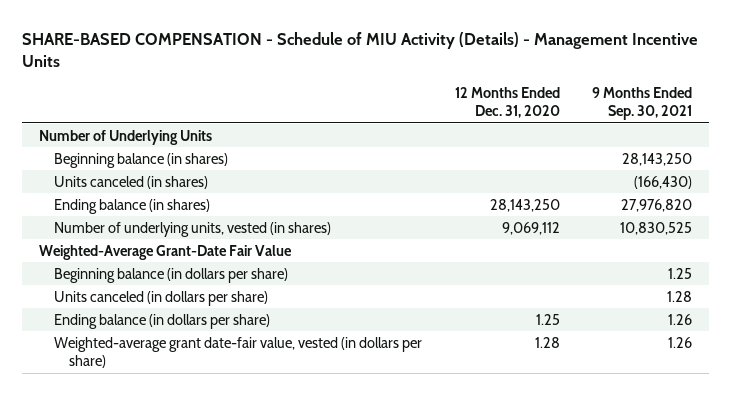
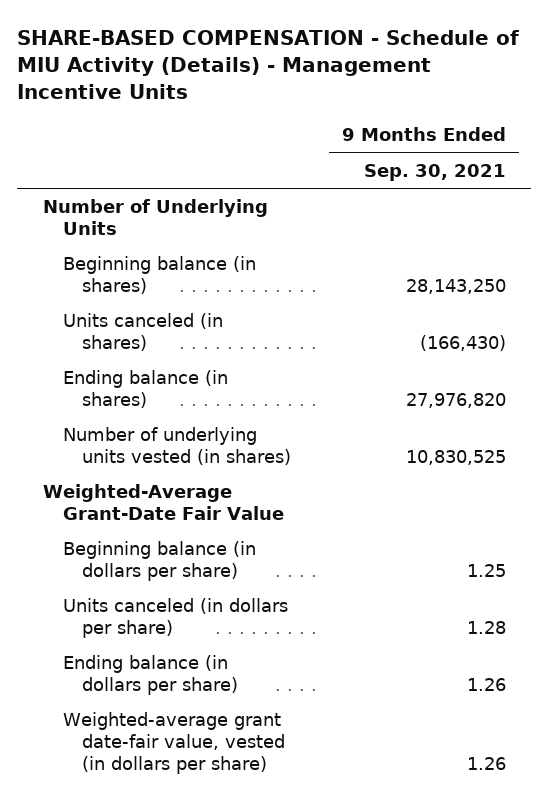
- | 12 Months Ended Dec. 31, 2020 | 9 Months Ended Sep. 30, 2021
+ | 9 Months Ended Sep. 30, 2021
- Number of underlying units, vested (in shares) | 9,069,112 | 10,830,525
+ Number of underlying units vested (in shares) | 10,830,525

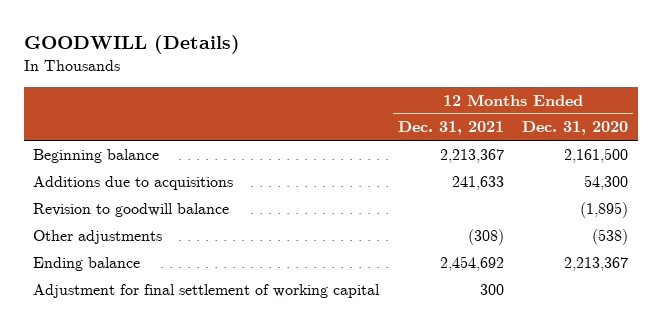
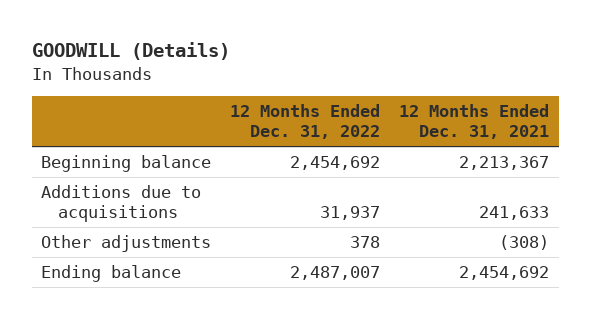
- | 12 Months Ended Dec. 31, 2021 | 12 Months Ended Dec. 31, 2020
+ | 12 Months Ended Dec. 31, 2022 | 12 Months Ended Dec. 31, 2021
- Revision to goodwill balance | | (1,895)
- Adjustment for final settlement of working capital | 300 |

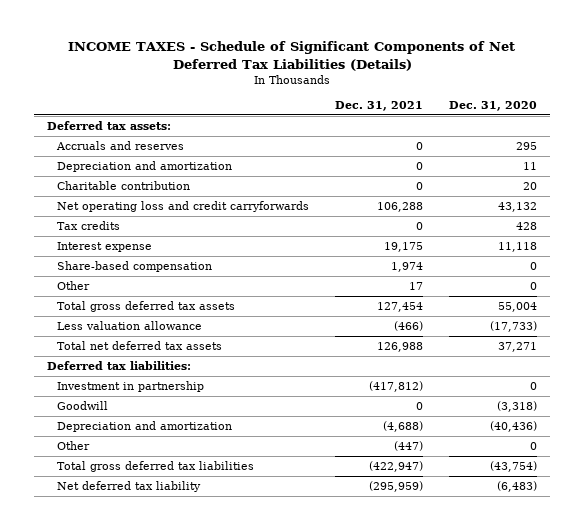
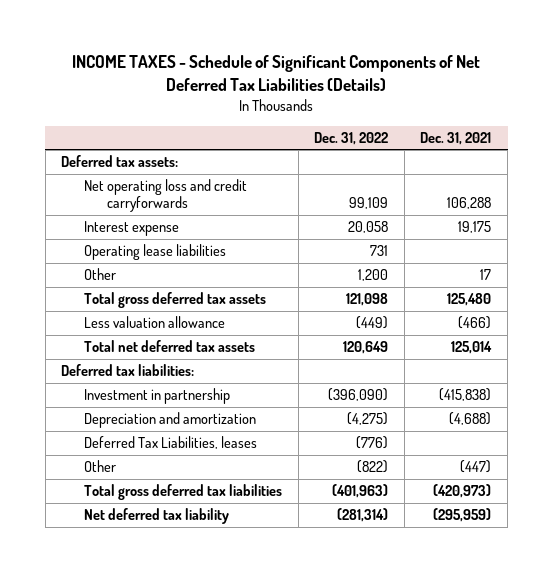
- | Dec. 31, 2021 | Dec. 31, 2020
+ | Dec. 31, 2022 | Dec. 31, 2021
- Accruals and reserves | 0 | 295
- Depreciation and amortization | 0 | 11
- Charitable contribution | 0 | 20
- Tax credits | 0 | 428
- Share-based compensation | 1,974 | 0
+ Operating lease liabilities | 731 |
- Total gross deferred tax assets | 127,454 | 55,004
+ Total gross deferred tax assets | 121,098 | 125,480
- Total net deferred tax assets | 126,988 | 37,271
+ Total net deferred tax assets | 120,649 | 125,014
- Investment in partnership | (417,812) | 0
- Goodwill | 0 | (3,318)
+ Investment in partnership | (396,090) | (415,838)
+ Deferred Tax Liabilities, leases | (776) |
- Total gross deferred tax liabilities | (422,947) | (43,754)
+ Total gross deferred tax liabilities | (401,963) | (420,973)

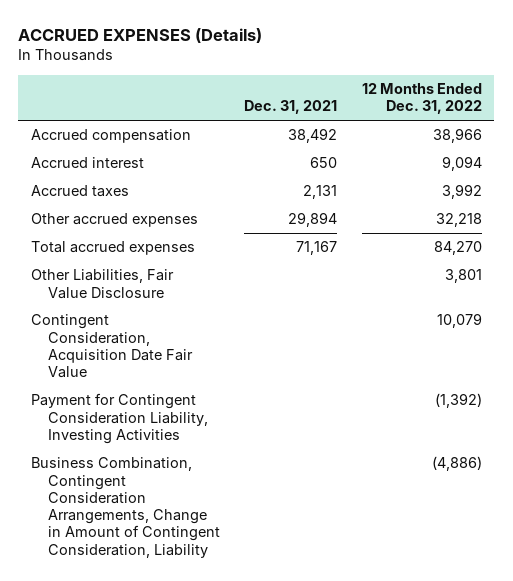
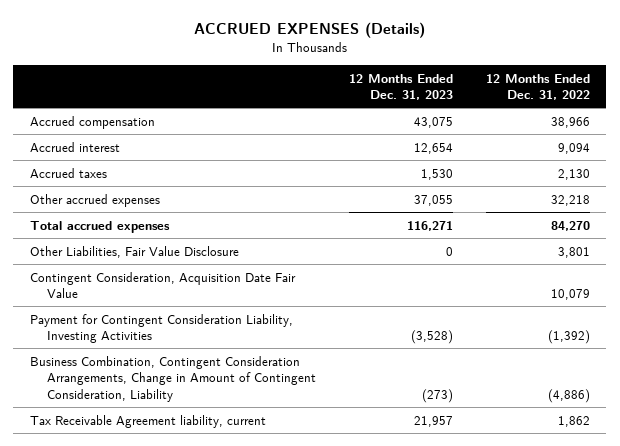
- | Dec. 31, 2021 | 12 Months Ended Dec. 31, 2022
+ | 12 Months Ended Dec. 31, 2023 | 12 Months Ended Dec. 31, 2022
- Accrued taxes | 2,131 | 3,992
+ Accrued taxes | 1,530 | 2,130
+ Tax Receivable Agreement liability, current | 21,957 | 1,862

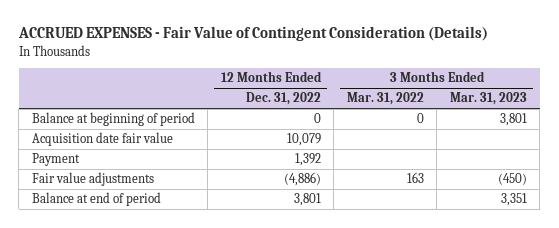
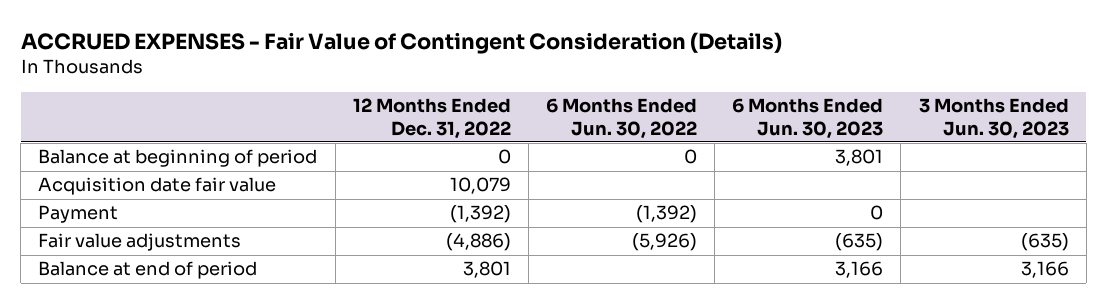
- | 12 Months Ended Dec. 31, 2022 | 3 Months Ended Mar. 31, 2022 | 3 Months Ended Mar. 31, 2023
+ | 12 Months Ended Dec. 31, 2022 | 6 Months Ended Jun. 30, 2022 | 6 Months Ended Jun. 30, 2023 | 3 Months Ended Jun. 30, 2023
- Payment | 1,392 | |
+ Payment | (1,392) | (1,392) | 0 |

